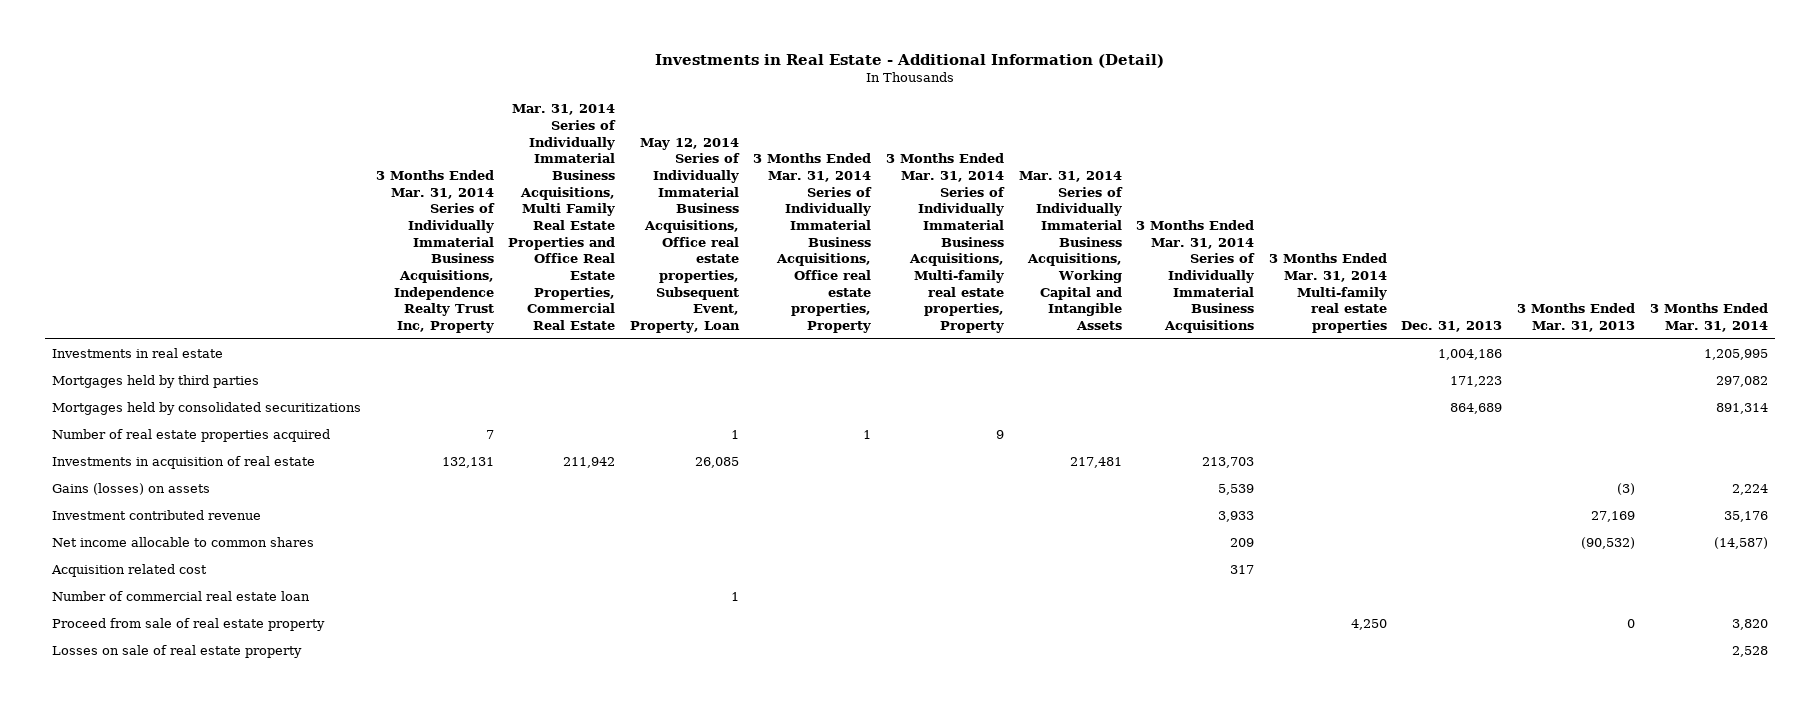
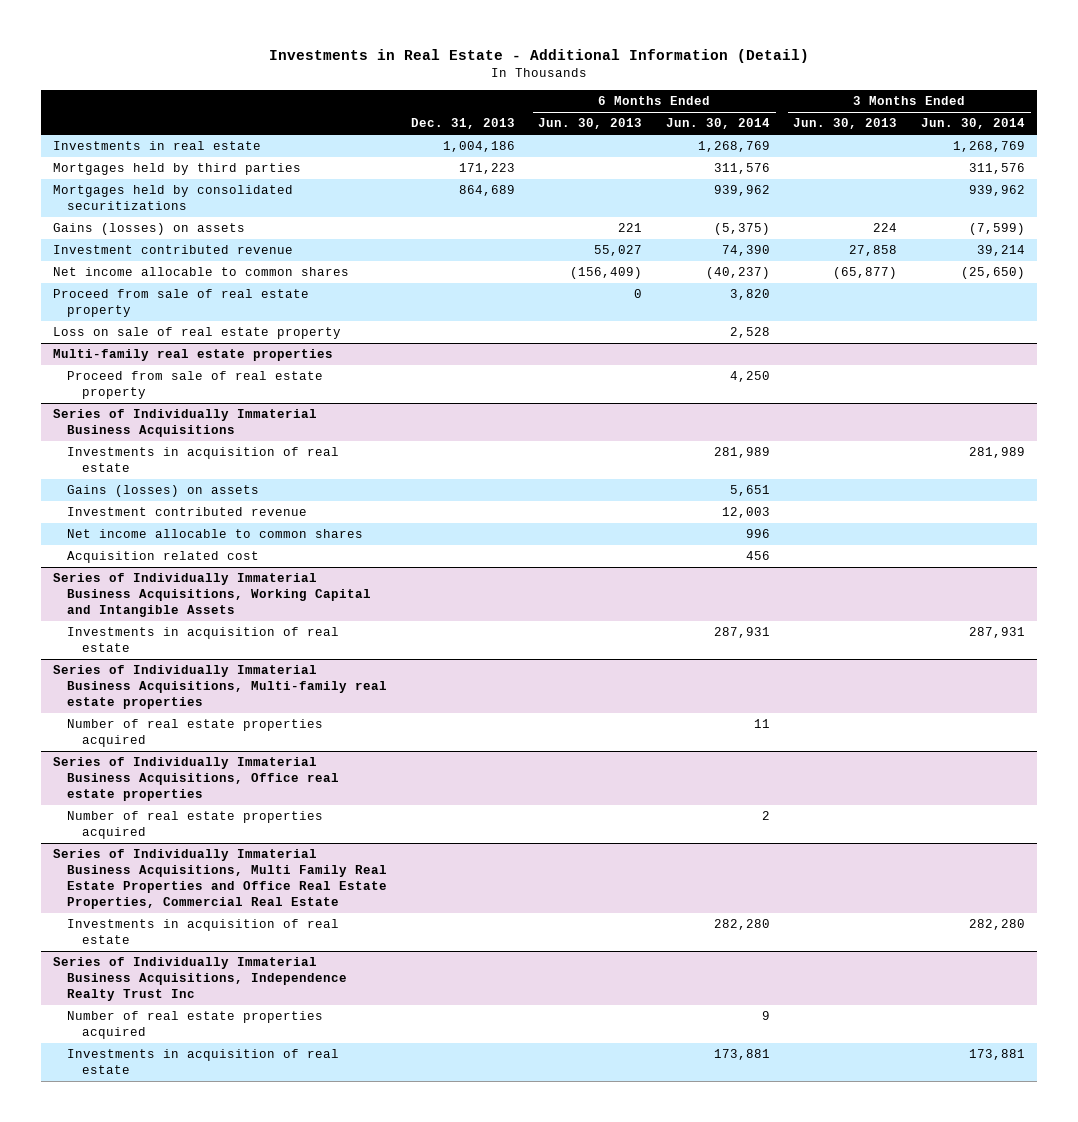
- | 3 Months Ended Mar. 31, 2014 Series of Individually Immaterial Business Acquisitions, Independence Realty Trust Inc, Property | Mar. 31, 2014 Series of Individually Immaterial Business Acquisitions, Multi Family Real Estate Properties and Office Real Estate Properties, Commercial Real Estate | May 12, 2014 Series of Individually Immaterial Business Acquisitions, Office real estate properties, Subsequent Event, Property, Loan | 3 Months Ended Mar. 31, 2014 Series of Individually Immaterial Business Acquisitions, Office real estate properties, Property | 3 Months Ended Mar. 31, 2014 Series of Individually Immaterial Business Acquisitions, Multi-family real estate properties, Property | Mar. 31, 2014 Series of Individually Immaterial Business Acquisitions, Working Capital and Intangible Assets | 3 Months Ended Mar. 31, 2014 Series of Individually Immaterial Business Acquisitions | 3 Months Ended Mar. 31, 2014 Multi-family real estate properties | Dec. 31, 2013 | 3 Months Ended Mar. 31, 2013 | 3 Months Ended Mar. 31, 2014
+ | Dec. 31, 2013 | 6 Months Ended Jun. 30, 2013 | 6 Months Ended Jun. 30, 2014 | 3 Months Ended Jun. 30, 2013 | 3 Months Ended Jun. 30, 2014
- Number of real estate properties acquired | 7 | | 1 | 1 | 9 | | | | | |
- Investments in acquisition of real estate | 132,131 | 211,942 | 26,085 | | | 217,481 | 213,703 | | | |
- Acquisition related cost | | | | | | | 317 | | | |
- Number of commercial real estate loan | | | 1 | | | | | | | |
- Losses on sale of real estate property | | | | | | | | | | | 2,528
+ Loss on sale of real estate property | | | 2,528 | |
+ Multi-family real estate properties
+ Proceed from sale of real estate property | | | 4,250 | |
+ Series of Individually Immaterial Business Acquisitions
+ Investments in acquisition of real estate | | | 281,989 | | 281,989
+ Gains (losses) on assets | | | 5,651 | |
+ Investment contributed revenue | | | 12,003 | |
+ Net income allocable to common shares | | | 996 | |
+ Acquisition related cost | | | 456 | |
+ Series of Individually Immaterial Business Acquisitions, Working Capital and Intangible Assets
+ Investments in acquisition of real estate | | | 287,931 | | 287,931
+ Series of Individually Immaterial Business Acquisitions, Multi-family real estate properties
+ Number of real estate properties acquired | | | 11 | |
+ Series of Individually Immaterial Business Acquisitions, Office real estate properties
+ Number of real estate properties acquired | | | 2 | |
+ Series of Individually Immaterial Business Acquisitions, Multi Family Real Estate Properties and Office Real Estate Properties, Commercial Real Estate
+ Investments in acquisition of real estate | | | 282,280 | | 282,280
+ Series of Individually Immaterial Business Acquisitions, Independence Realty Trust Inc
+ Number of real estate properties acquired | | | 9 | |
+ Investments in acquisition of real estate | | | 173,881 | | 173,881

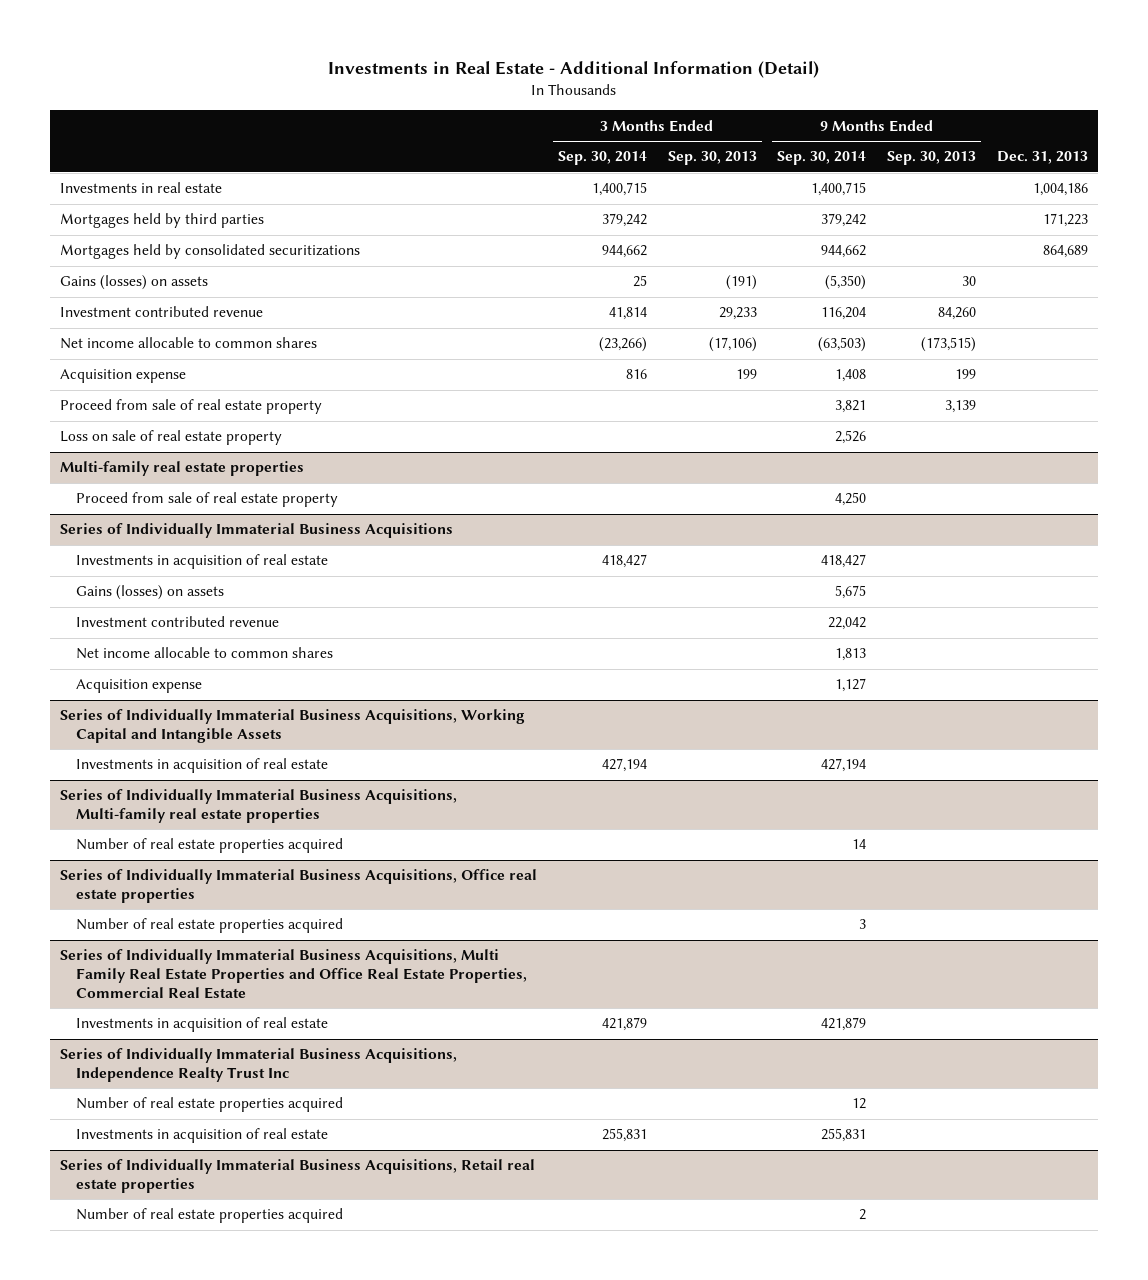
- | Dec. 31, 2013 | 6 Months Ended Jun. 30, 2013 | 6 Months Ended Jun. 30, 2014 | 3 Months Ended Jun. 30, 2013 | 3 Months Ended Jun. 30, 2014
+ | 3 Months Ended Sep. 30, 2014 | 3 Months Ended Sep. 30, 2013 | 9 Months Ended Sep. 30, 2014 | 9 Months Ended Sep. 30, 2013 | Dec. 31, 2013
+ Acquisition expense | 816 | 199 | 1,408 | 199 |
@ Series of Individually Immaterial Business Acquisitions
- Acquisition related cost | | | 456 | |
+ Acquisition expense | | | 1,127 | |
+ Series of Individually Immaterial Business Acquisitions, Retail real estate properties
+ Number of real estate properties acquired | | | 2 | |

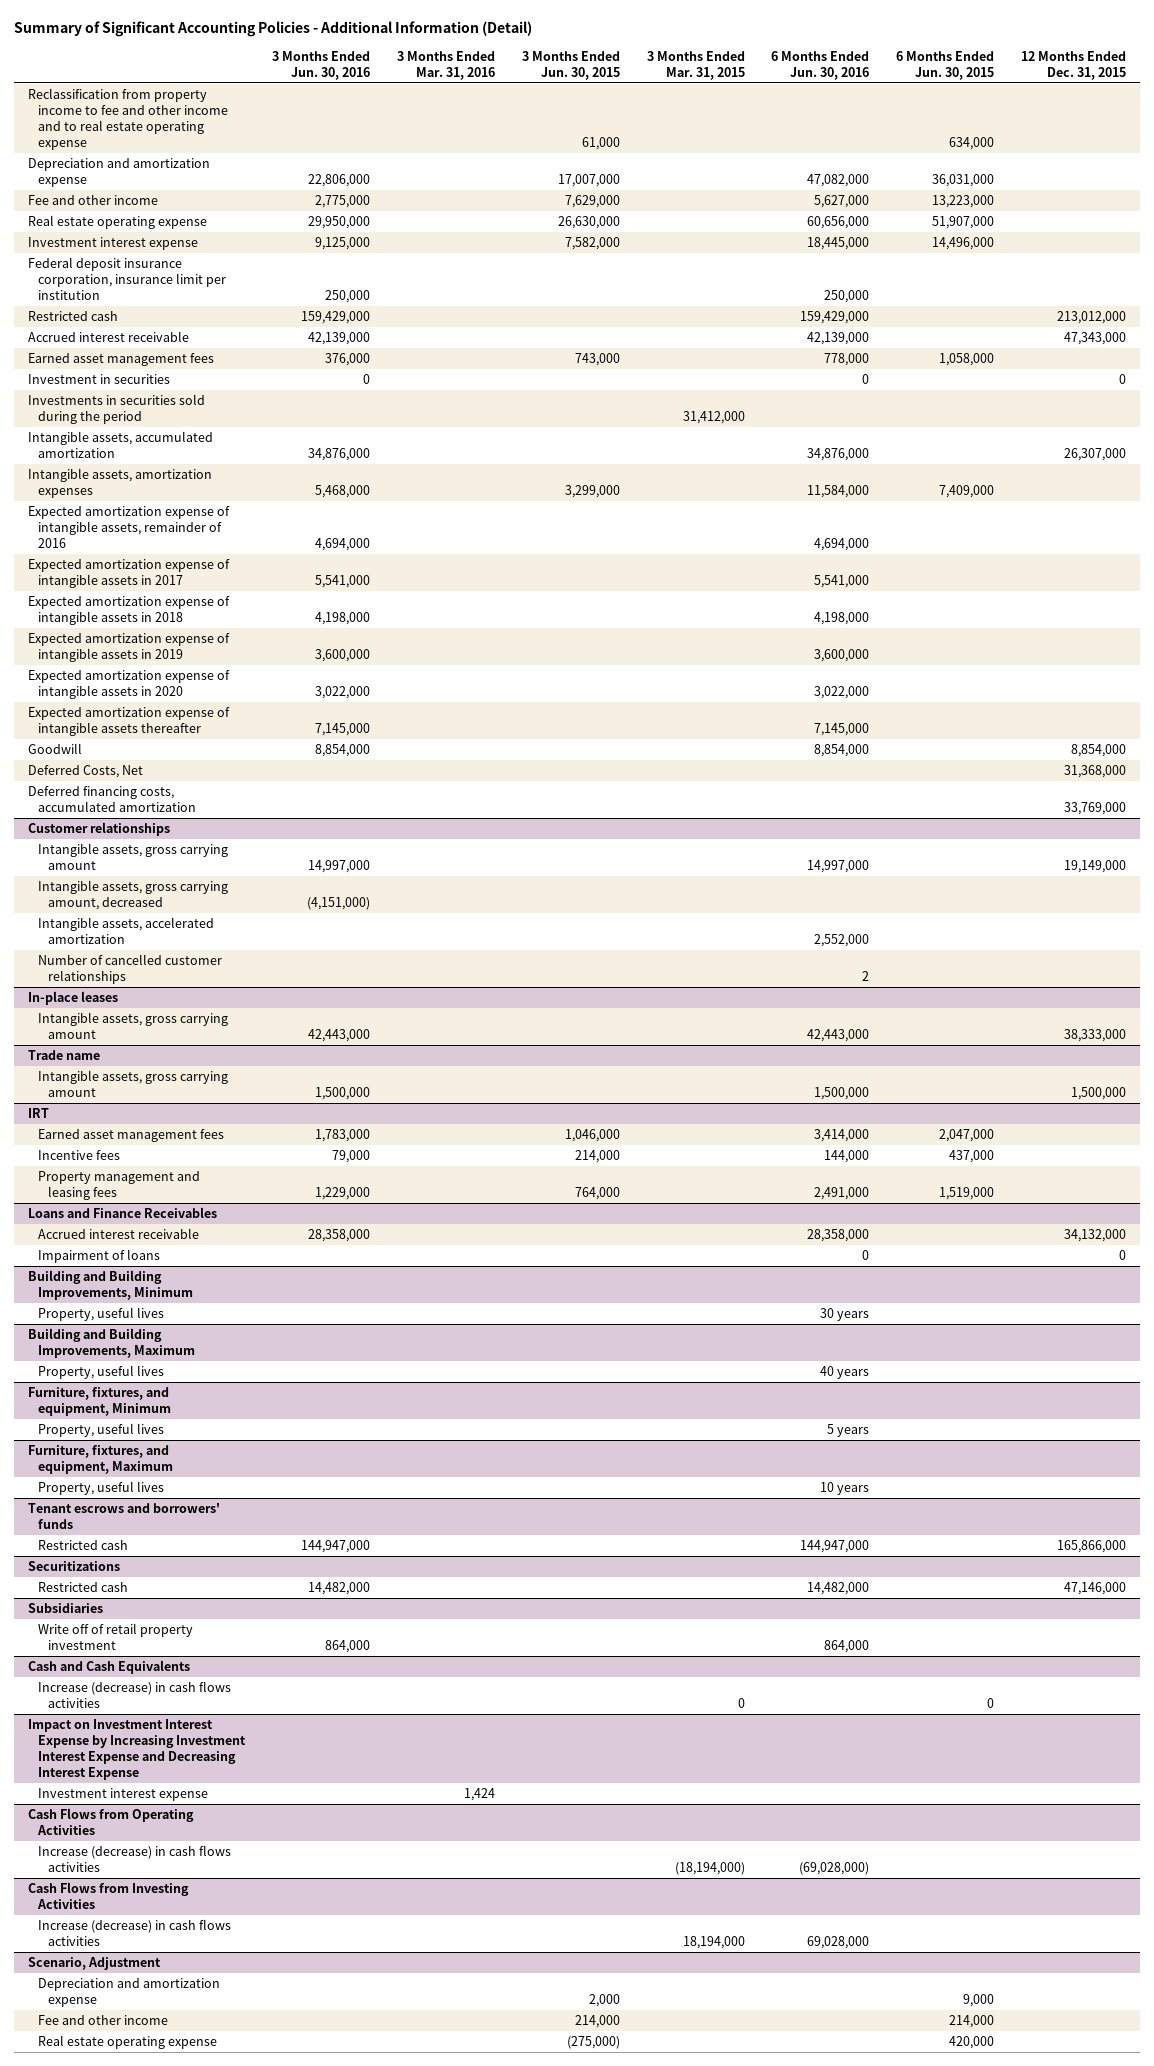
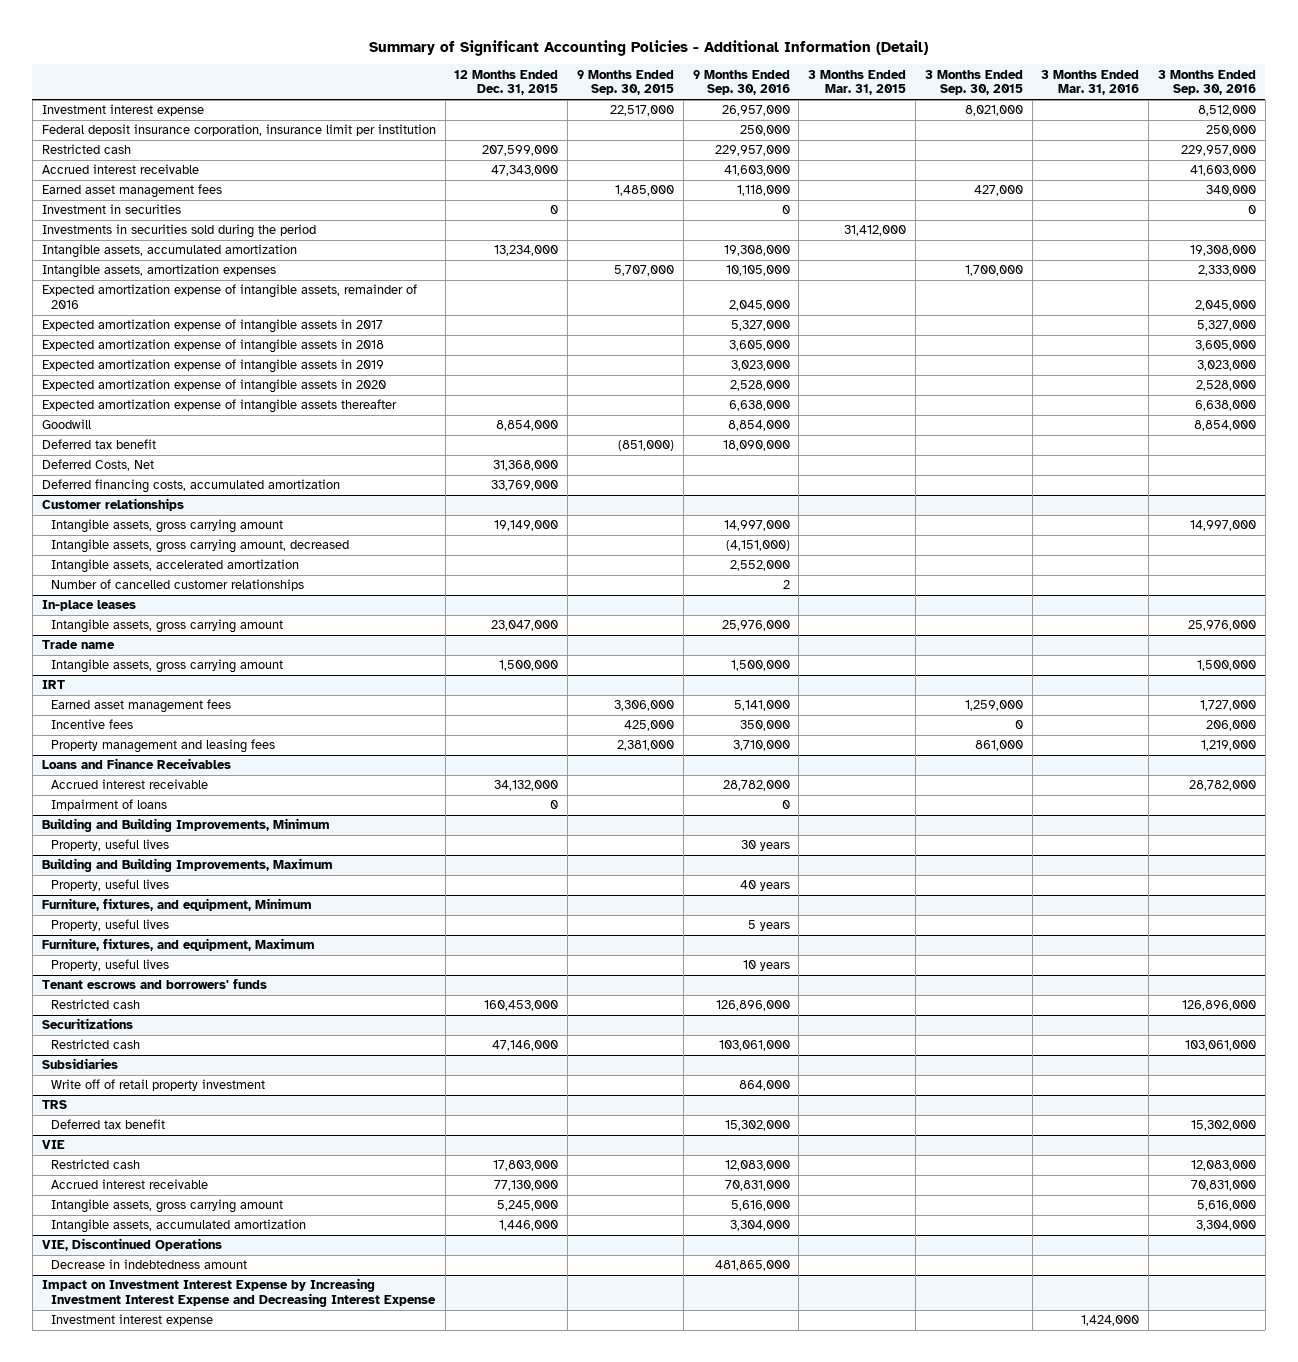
- | 3 Months Ended Jun. 30, 2016 | 3 Months Ended Mar. 31, 2016 | 3 Months Ended Jun. 30, 2015 | 3 Months Ended Mar. 31, 2015 | 6 Months Ended Jun. 30, 2016 | 6 Months Ended Jun. 30, 2015 | 12 Months Ended Dec. 31, 2015
+ | 12 Months Ended Dec. 31, 2015 | 9 Months Ended Sep. 30, 2015 | 9 Months Ended Sep. 30, 2016 | 3 Months Ended Mar. 31, 2015 | 3 Months Ended Sep. 30, 2015 | 3 Months Ended Mar. 31, 2016 | 3 Months Ended Sep. 30, 2016
- Reclassification from property income to fee and other income and to real estate operating expense | | | 61,000 | | | 634,000 |
- Depreciation and amortization expense | 22,806,000 | | 17,007,000 | | 47,082,000 | 36,031,000 |
- Fee and other income | 2,775,000 | | 7,629,000 | | 5,627,000 | 13,223,000 |
- Real estate operating expense | 29,950,000 | | 26,630,000 | | 60,656,000 | 51,907,000 |
- Restricted cash | 159,429,000 | | | | 159,429,000 | | 213,012,000
+ Restricted cash | 207,599,000 | | 229,957,000 | | | | 229,957,000
- Intangible assets, accumulated amortization | 34,876,000 | | | | 34,876,000 | | 26,307,000
+ Intangible assets, accumulated amortization | 13,234,000 | | 19,308,000 | | | | 19,308,000
+ Deferred tax benefit | | (851,000) | 18,090,000 | | | |
@ In-place leases
- Intangible assets, gross carrying amount | 42,443,000 | | | | 42,443,000 | | 38,333,000
+ Intangible assets, gross carrying amount | 23,047,000 | | 25,976,000 | | | | 25,976,000
@ Tenant escrows and borrowers' funds
- Restricted cash | 144,947,000 | | | | 144,947,000 | | 165,866,000
+ Restricted cash | 160,453,000 | | 126,896,000 | | | | 126,896,000
- Cash and Cash Equivalents
- Increase (decrease) in cash flows activities | | | | 0 | | 0 |
+ TRS
+ Deferred tax benefit | | | 15,302,000 | | | | 15,302,000
+ VIE
+ Restricted cash | 17,803,000 | | 12,083,000 | | | | 12,083,000
+ Accrued interest receivable | 77,130,000 | | 70,831,000 | | | | 70,831,000
+ Intangible assets, gross carrying amount | 5,245,000 | | 5,616,000 | | | | 5,616,000
+ Intangible assets, accumulated amortization | 1,446,000 | | 3,304,000 | | | | 3,304,000
+ VIE, Discontinued Operations
+ Decrease in indebtedness amount | | | 481,865,000 | | | |
@ Impact on Investment Interest Expense by Increasing Investment Interest Expense and Decreasing Interest Expense
- Investment interest expense | | 1,424 | | | | |
- Cash Flows from Operating Activities
- Increase (decrease) in cash flows activities | | | | (18,194,000) | (69,028,000) | |
- Cash Flows from Investing Activities
- Increase (decrease) in cash flows activities | | | | 18,194,000 | 69,028,000 | |
- Scenario, Adjustment
- Depreciation and amortization expense | | | 2,000 | | | 9,000 |
- Fee and other income | | | 214,000 | | | 214,000 |
- Real estate operating expense | | | (275,000) | | | 420,000 |
@ Impact on Investment Interest Expense by Increasing Investment Interest Expense and Decreasing Interest Expense
+ Investment interest expense | | | | | | 1,424,000 |

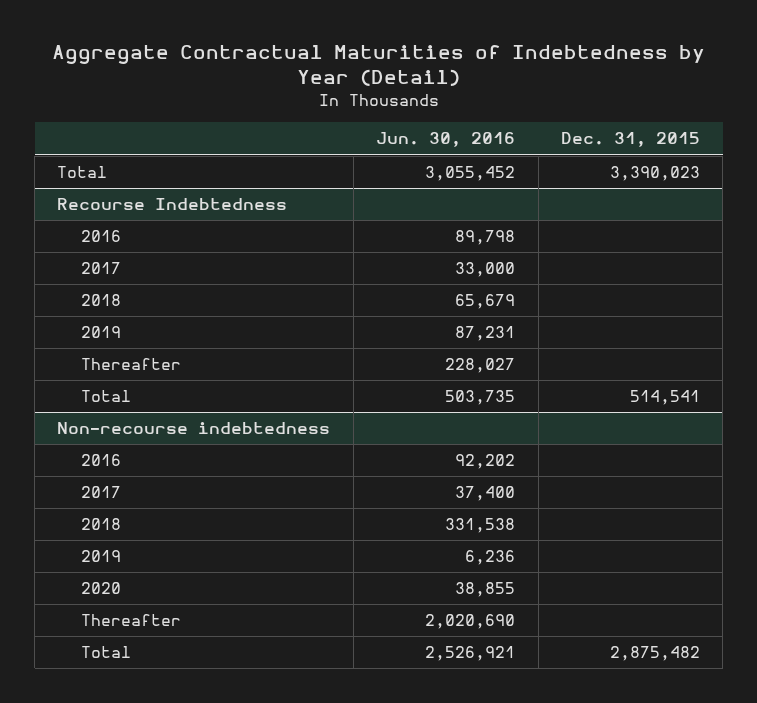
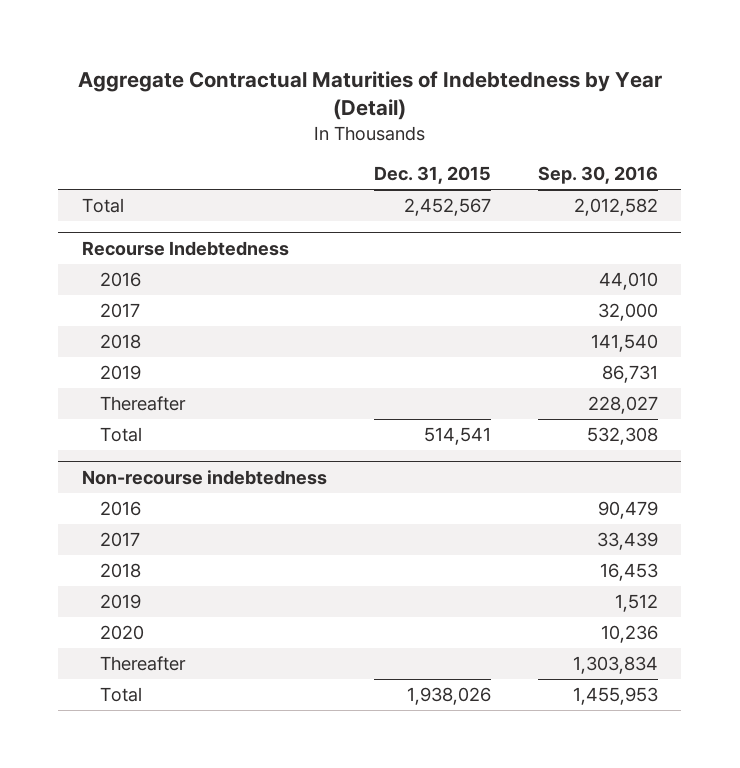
- | Jun. 30, 2016 | Dec. 31, 2015
+ | Dec. 31, 2015 | Sep. 30, 2016
- Total | 3,055,452 | 3,390,023
+ Total | 2,452,567 | 2,012,582
@ Non-recourse indebtedness
- Total | 2,526,921 | 2,875,482
+ Total | 1,938,026 | 1,455,953

